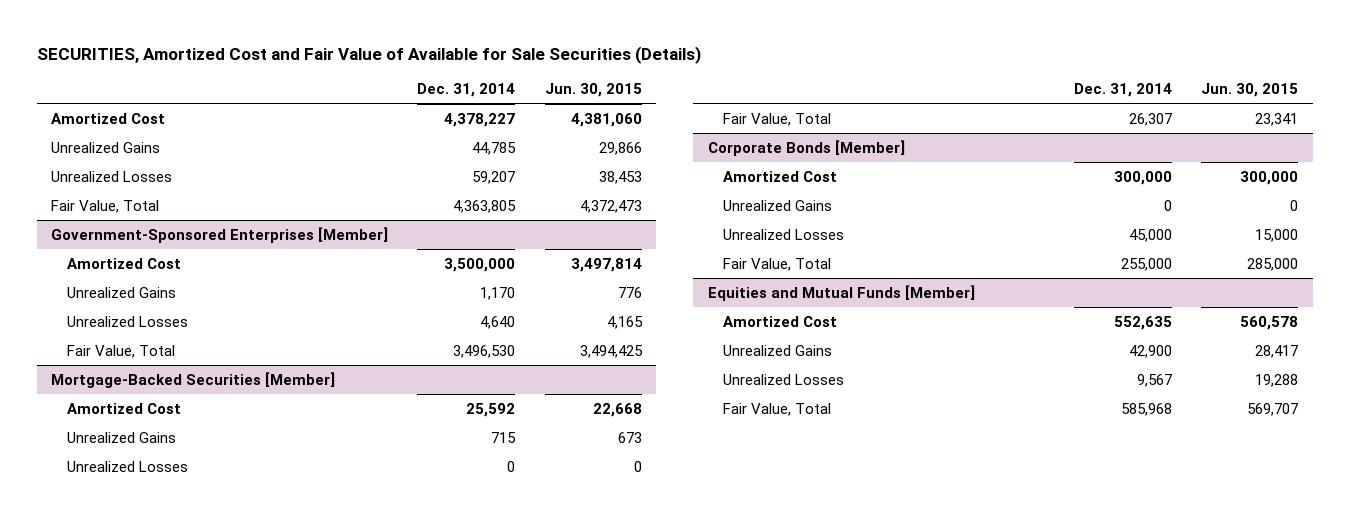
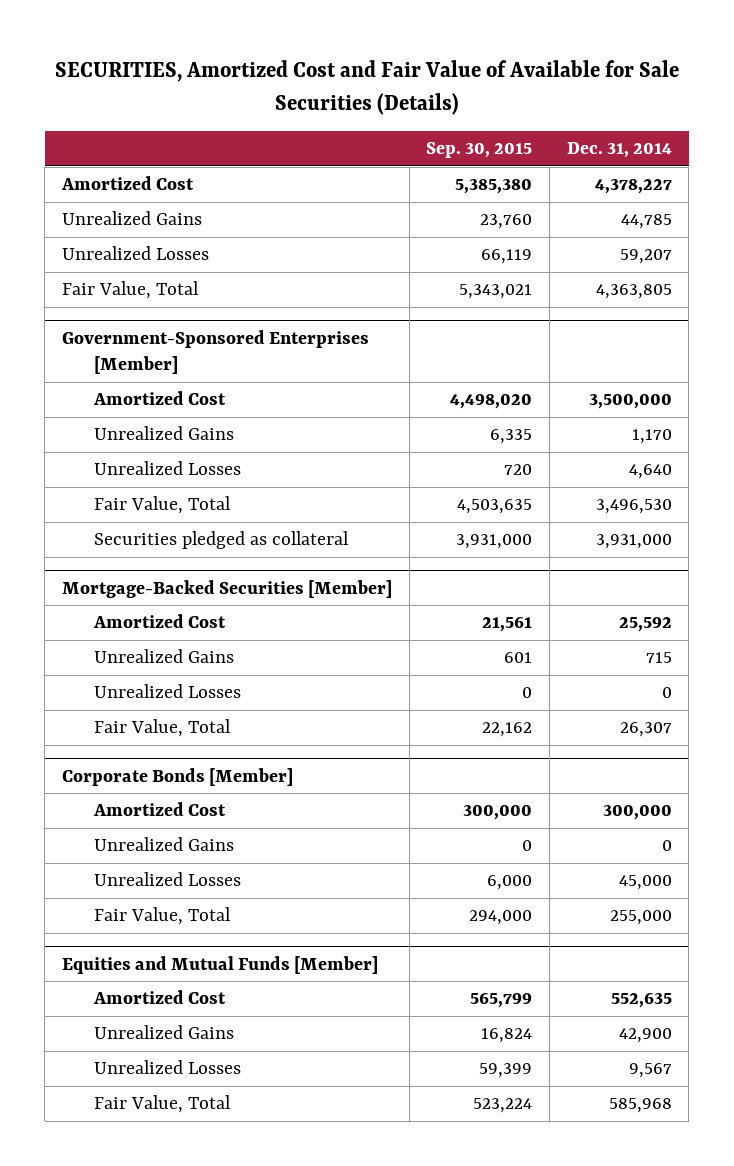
- | Dec. 31, 2014 | Jun. 30, 2015
+ | Sep. 30, 2015 | Dec. 31, 2014
@ Government-Sponsored Enterprises [Member]
+ Securities pledged as collateral | 3,931,000 | 3,931,000

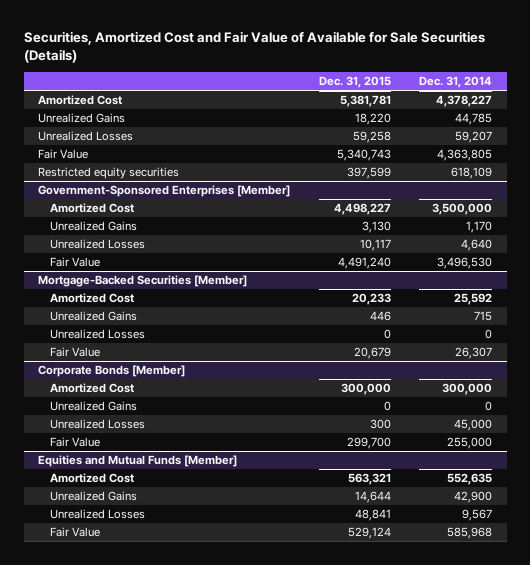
- SECURITIES, Amortized Cost and Fair Value of Available for Sale Securities (Details)
+ Securities, Amortized Cost and Fair Value of Available for Sale Securities (Details)
- | Sep. 30, 2015 | Dec. 31, 2014
+ | Dec. 31, 2015 | Dec. 31, 2014
- Fair Value, Total | 5,343,021 | 4,363,805
+ Fair Value | 5,340,743 | 4,363,805
+ Restricted equity securities | 397,599 | 618,109
@ Government-Sponsored Enterprises [Member]
- Fair Value, Total | 4,503,635 | 3,496,530
- Securities pledged as collateral | 3,931,000 | 3,931,000
+ Fair Value | 4,491,240 | 3,496,530
@ Mortgage-Backed Securities [Member]
- Fair Value, Total | 22,162 | 26,307
+ Fair Value | 20,679 | 26,307
@ Corporate Bonds [Member]
- Fair Value, Total | 294,000 | 255,000
+ Fair Value | 299,700 | 255,000
@ Equities and Mutual Funds [Member]
- Fair Value, Total | 523,224 | 585,968
+ Fair Value | 529,124 | 585,968

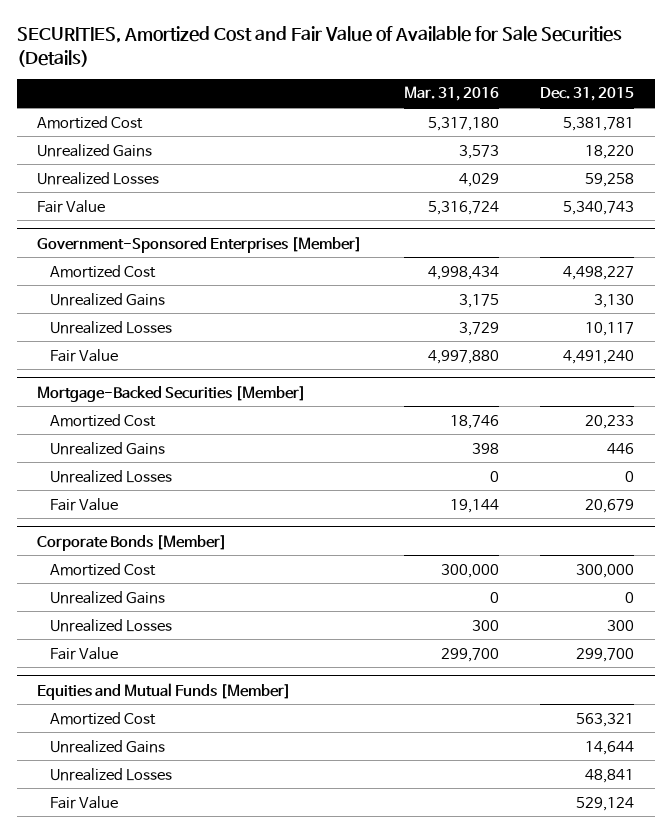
- Securities, Amortized Cost and Fair Value of Available for Sale Securities (Details)
+ SECURITIES, Amortized Cost and Fair Value of Available for Sale Securities (Details)
- | Dec. 31, 2015 | Dec. 31, 2014
+ | Mar. 31, 2016 | Dec. 31, 2015
- Restricted equity securities | 397,599 | 618,109

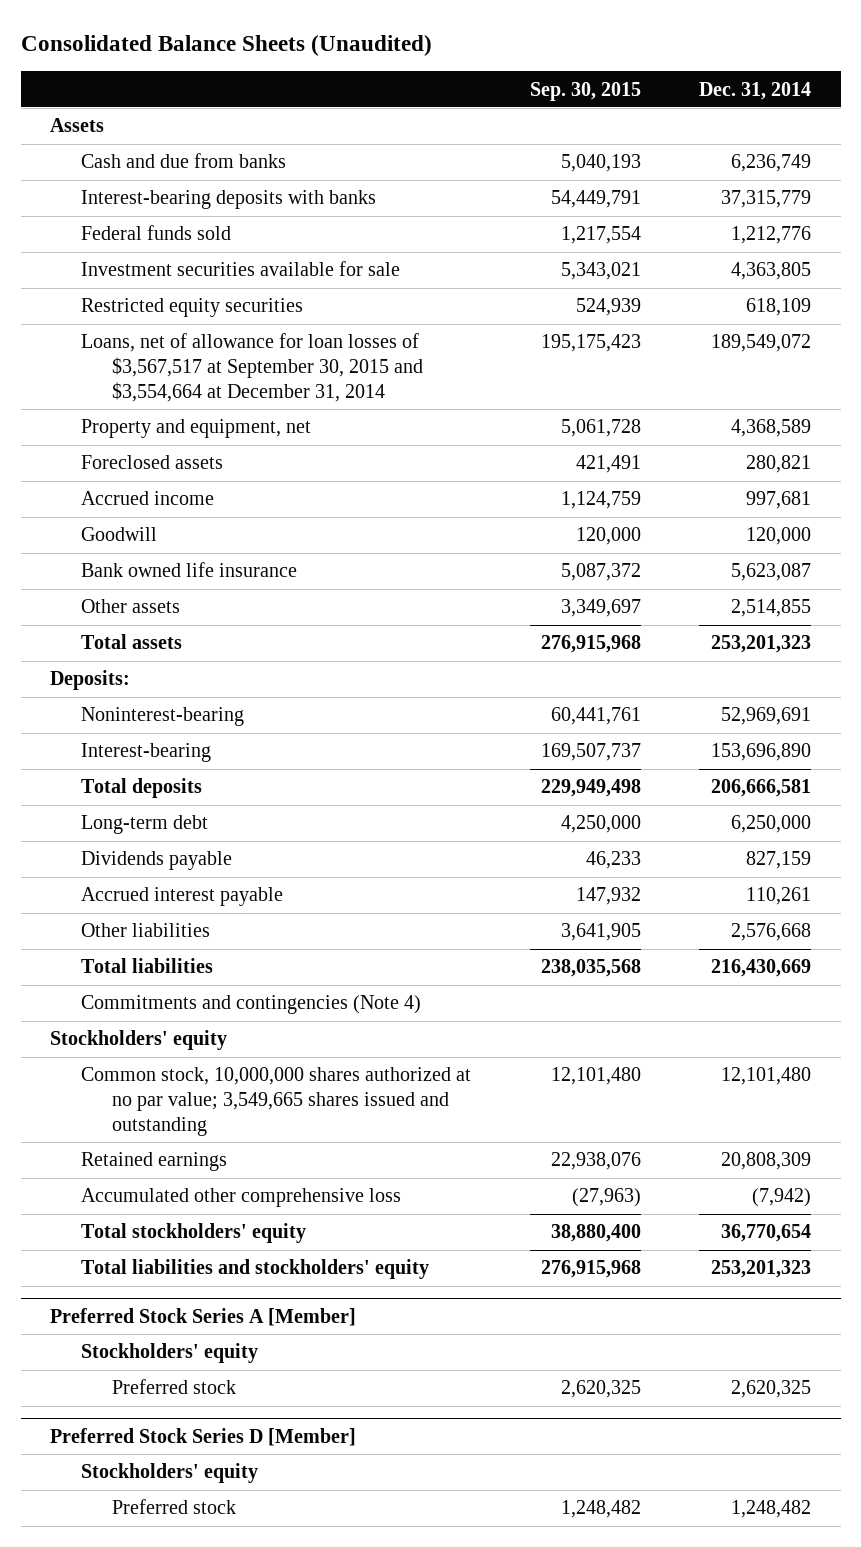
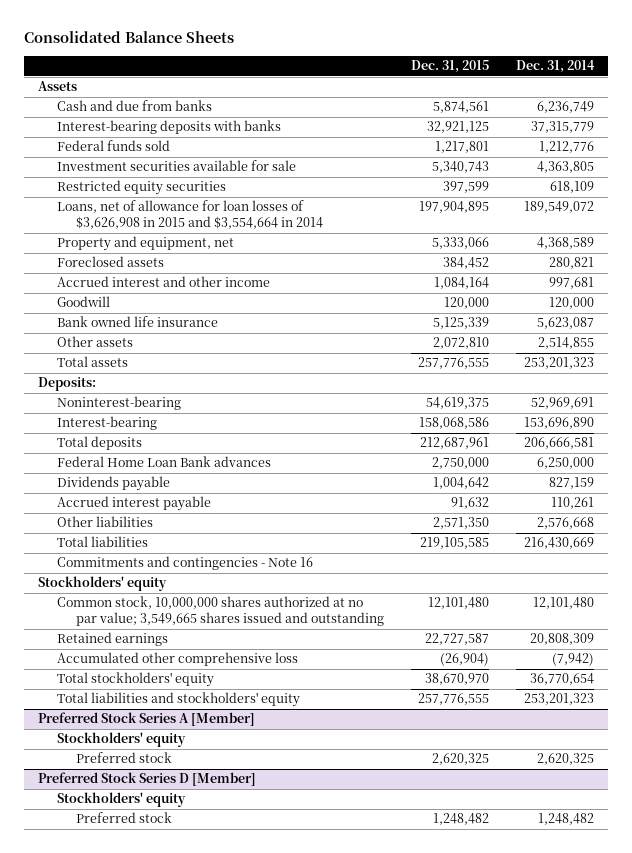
- Consolidated Balance Sheets (Unaudited)
+ Consolidated Balance Sheets
- | Sep. 30, 2015 | Dec. 31, 2014
+ | Dec. 31, 2015 | Dec. 31, 2014
- Loans, net of allowance for loan losses of $3,567,517 at September 30, 2015 and $3,554,664 at December 31, 2014 | 195,175,423 | 189,549,072
+ Loans, net of allowance for loan losses of $3,626,908 in 2015 and $3,554,664 in 2014 | 197,904,895 | 189,549,072
- Accrued income | 1,124,759 | 997,681
+ Accrued interest and other income | 1,084,164 | 997,681
- Long-term debt | 4,250,000 | 6,250,000
+ Federal Home Loan Bank advances | 2,750,000 | 6,250,000
- Commitments and contingencies (Note 4)
+ Commitments and contingencies - Note 16

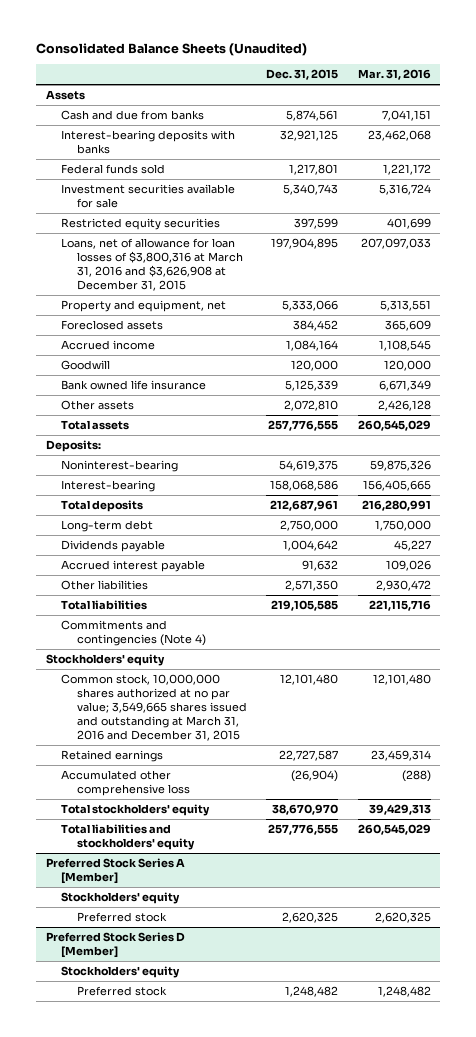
- Consolidated Balance Sheets
+ Consolidated Balance Sheets (Unaudited)
- | Dec. 31, 2015 | Dec. 31, 2014
+ | Dec. 31, 2015 | Mar. 31, 2016
- Loans, net of allowance for loan losses of $3,626,908 in 2015 and $3,554,664 in 2014 | 197,904,895 | 189,549,072
+ Loans, net of allowance for loan losses of $3,800,316 at March 31, 2016 and $3,626,908 at December 31, 2015 | 197,904,895 | 207,097,033
- Accrued interest and other income | 1,084,164 | 997,681
+ Accrued income | 1,084,164 | 1,108,545
- Federal Home Loan Bank advances | 2,750,000 | 6,250,000
+ Long-term debt | 2,750,000 | 1,750,000
- Commitments and contingencies - Note 16
+ Commitments and contingencies (Note 4)
- Common stock, 10,000,000 shares authorized at no par value; 3,549,665 shares issued and outstanding | 12,101,480 | 12,101,480
+ Common stock, 10,000,000 shares authorized at no par value; 3,549,665 shares issued and outstanding at March 31, 2016 and December 31, 2015 | 12,101,480 | 12,101,480

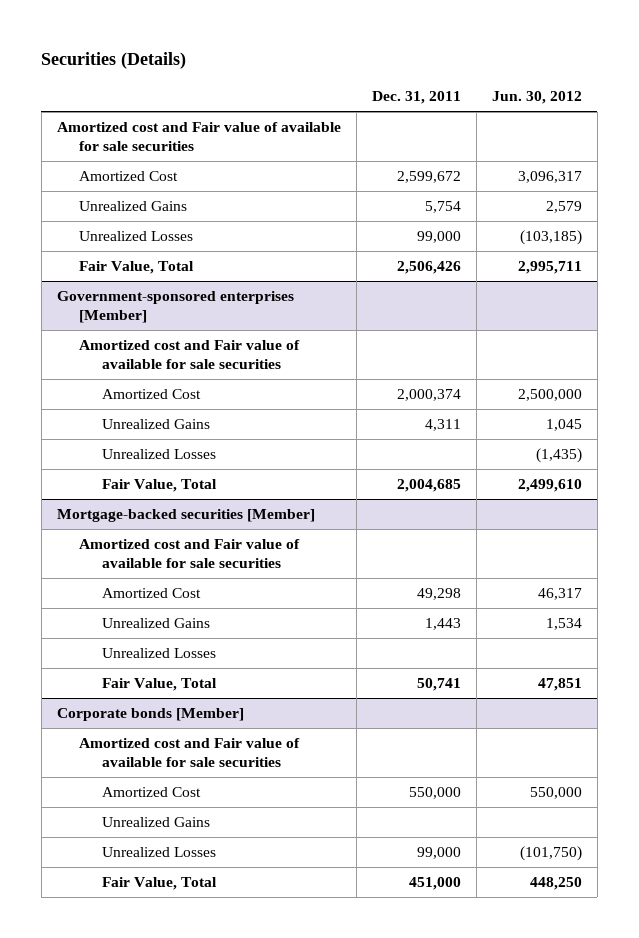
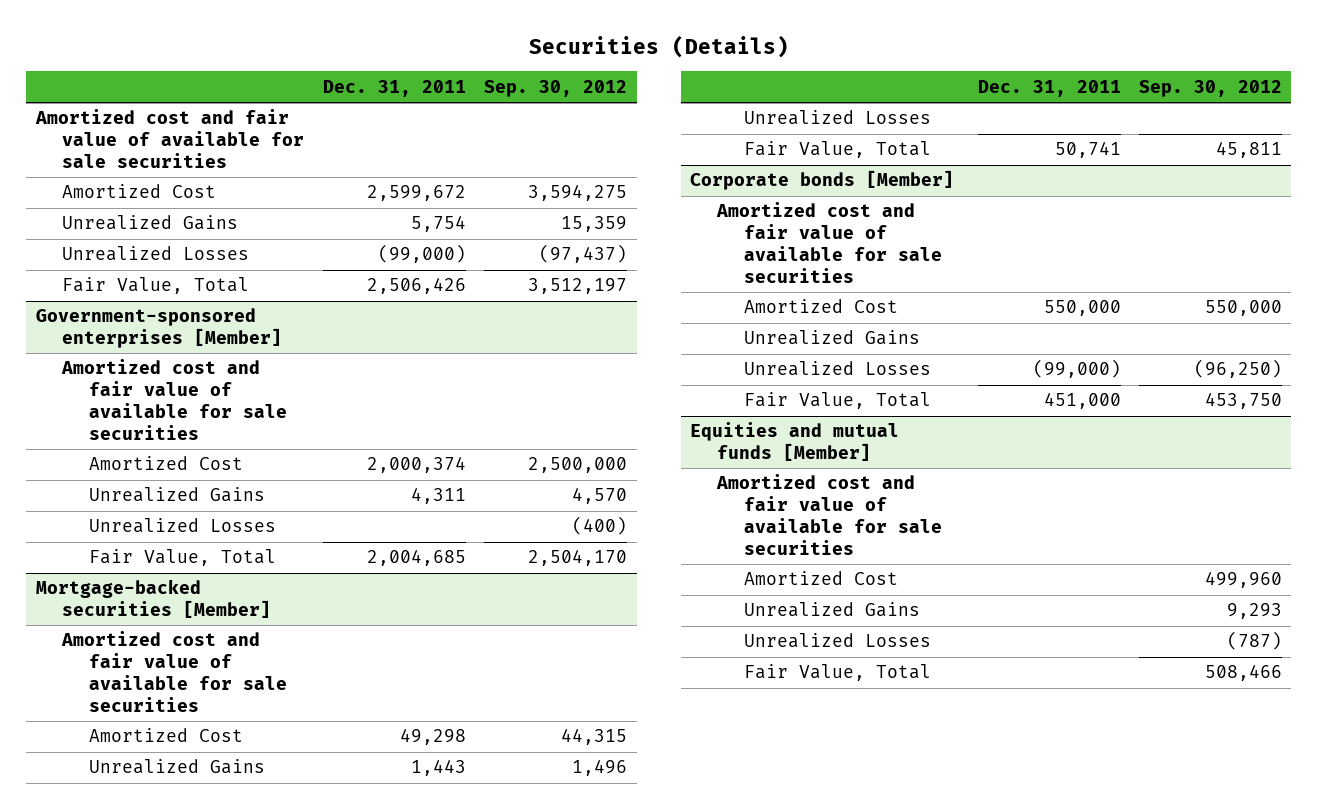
- | Dec. 31, 2011 | Jun. 30, 2012
+ | Dec. 31, 2011 | Sep. 30, 2012
- Amortized cost and Fair value of available for sale securities
+ Amortized cost and fair value of available for sale securities
- Unrealized Losses | 99,000 | (103,185)
+ Unrealized Losses | (99,000) | (97,437)
@ Government-sponsored enterprises [Member]
- Amortized cost and Fair value of available for sale securities
+ Amortized cost and fair value of available for sale securities
@ Mortgage-backed securities [Member]
- Amortized cost and Fair value of available for sale securities
+ Amortized cost and fair value of available for sale securities
@ Corporate bonds [Member]
- Amortized cost and Fair value of available for sale securities
+ Amortized cost and fair value of available for sale securities
- Unrealized Losses | 99,000 | (101,750)
+ Unrealized Losses | (99,000) | (96,250)
+ Equities and mutual funds [Member]
+ Amortized cost and fair value of available for sale securities
+ Amortized Cost | | 499,960
+ Unrealized Gains | | 9,293
+ Unrealized Losses | | (787)
+ Fair Value, Total | | 508,466

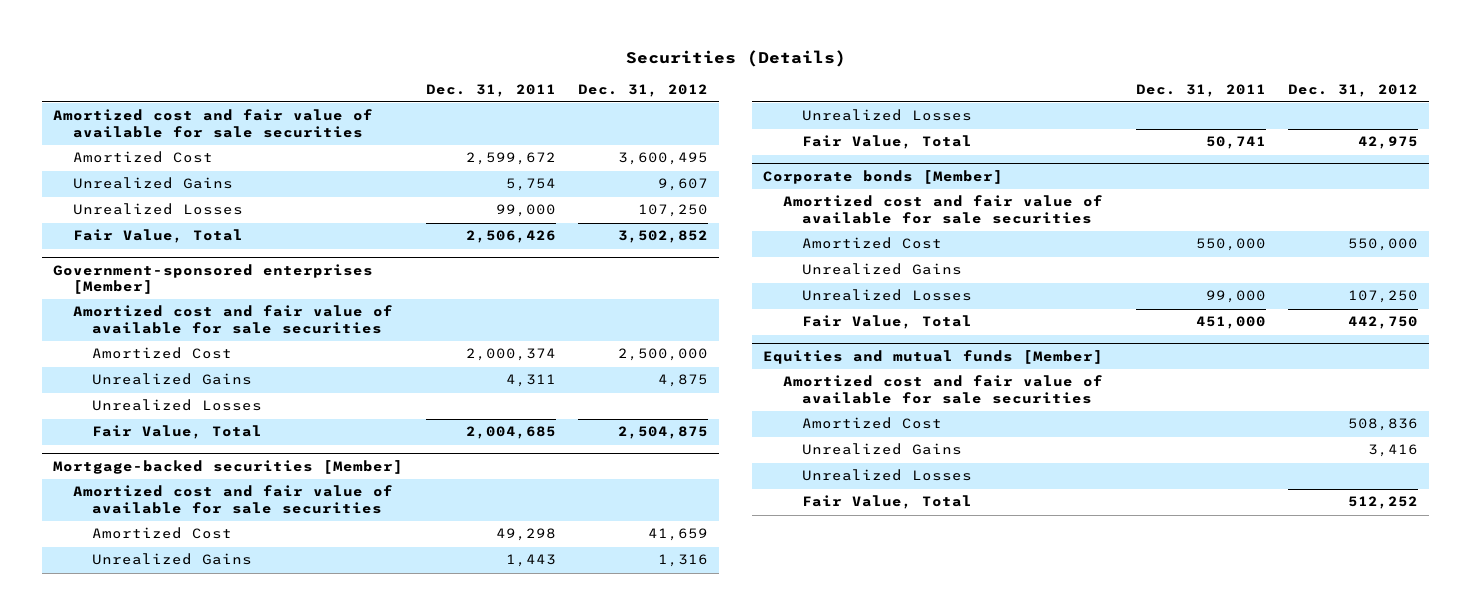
- | Dec. 31, 2011 | Sep. 30, 2012
+ | Dec. 31, 2011 | Dec. 31, 2012
- Unrealized Losses | (99,000) | (97,437)
+ Unrealized Losses | 99,000 | 107,250
@ Corporate bonds [Member]
- Unrealized Losses | (99,000) | (96,250)
+ Unrealized Losses | 99,000 | 107,250

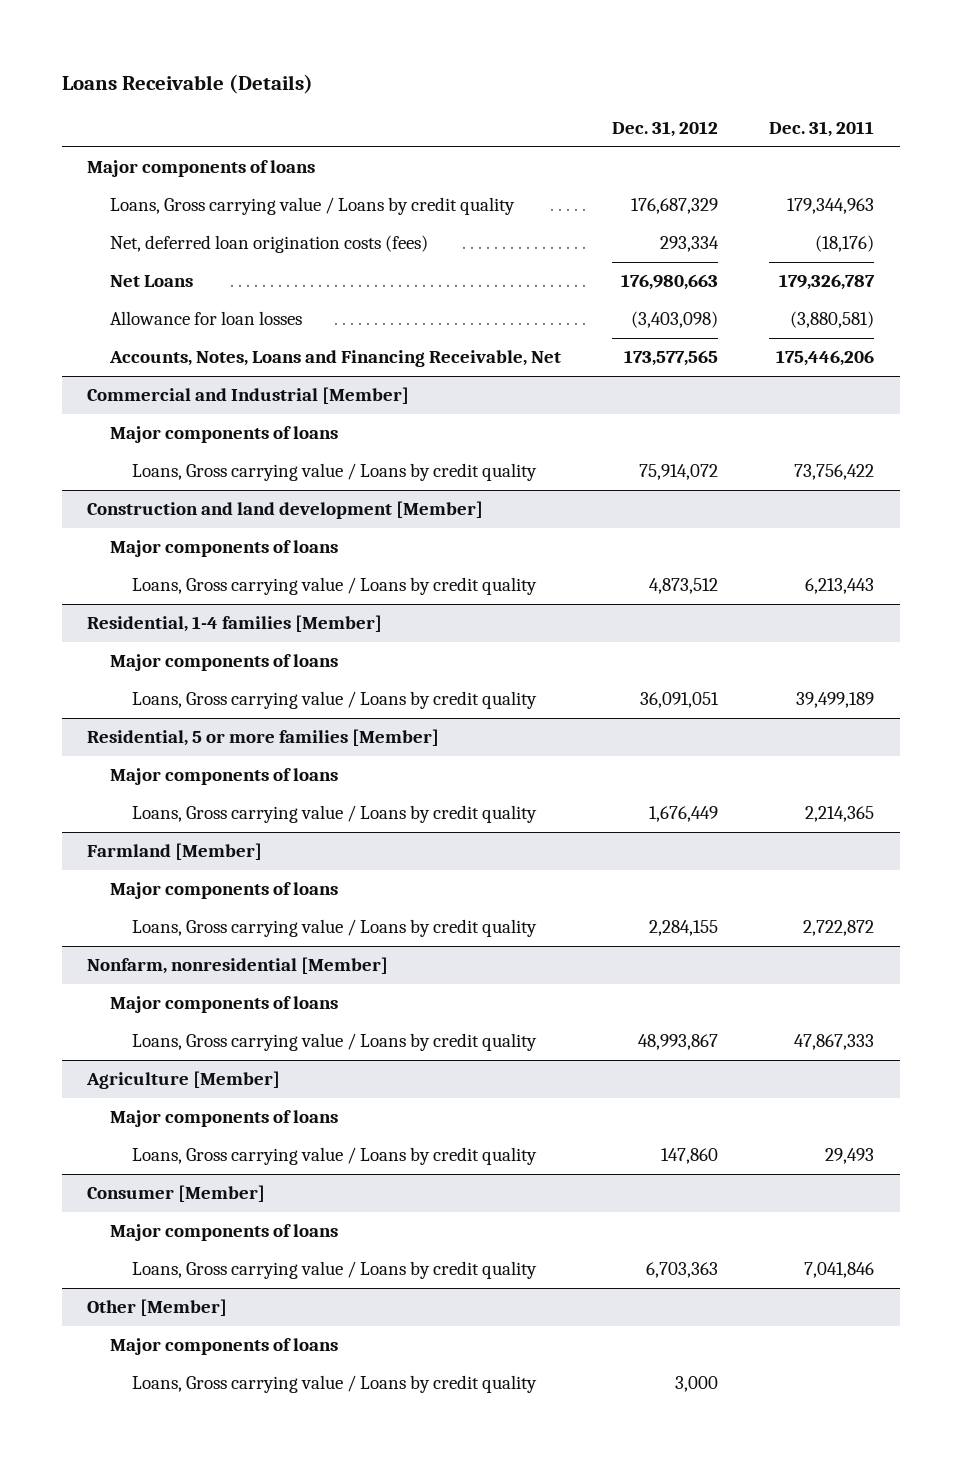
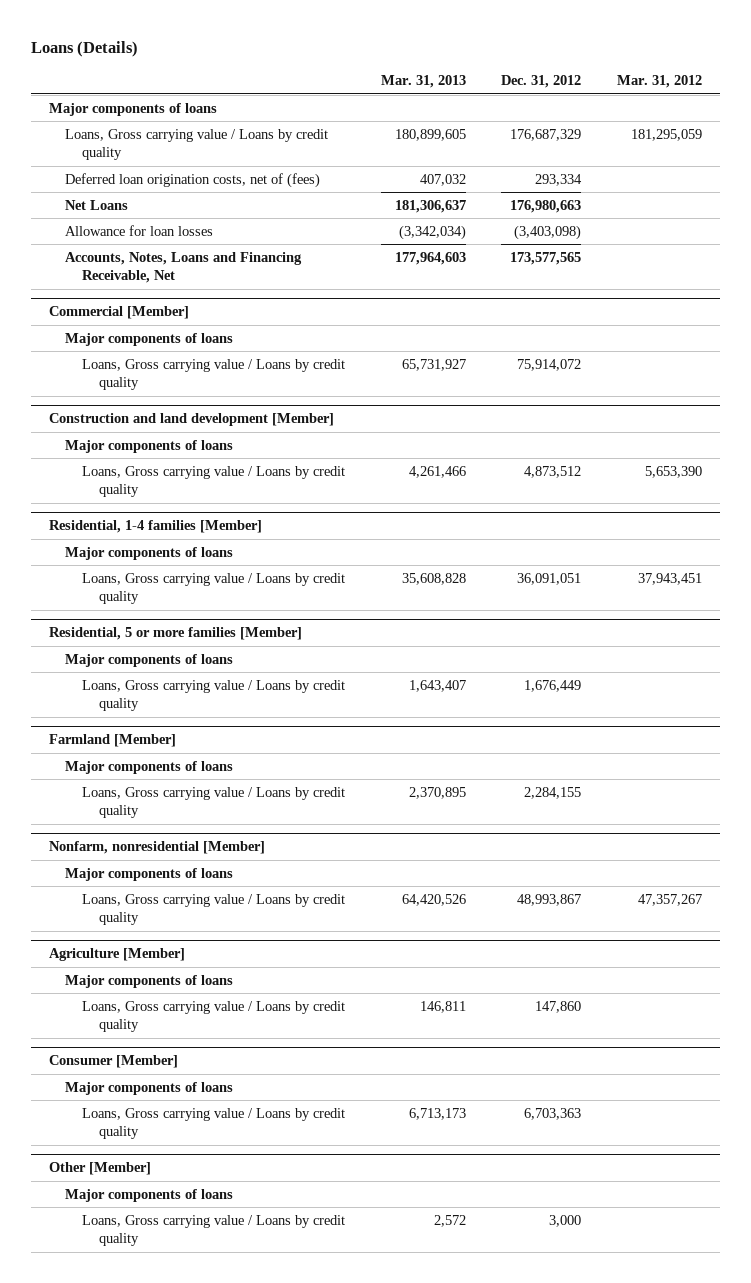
- Loans Receivable (Details)
+ Loans (Details)
- | Dec. 31, 2012 | Dec. 31, 2011
+ | Mar. 31, 2013 | Dec. 31, 2012 | Mar. 31, 2012
- Net, deferred loan origination costs (fees) | 293,334 | (18,176)
+ Deferred loan origination costs, net of (fees) | 407,032 | 293,334 |
- Commercial and Industrial [Member]
+ Commercial [Member]

